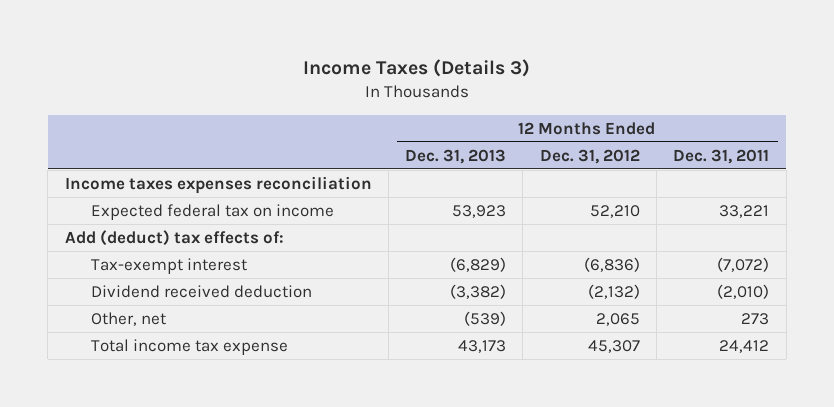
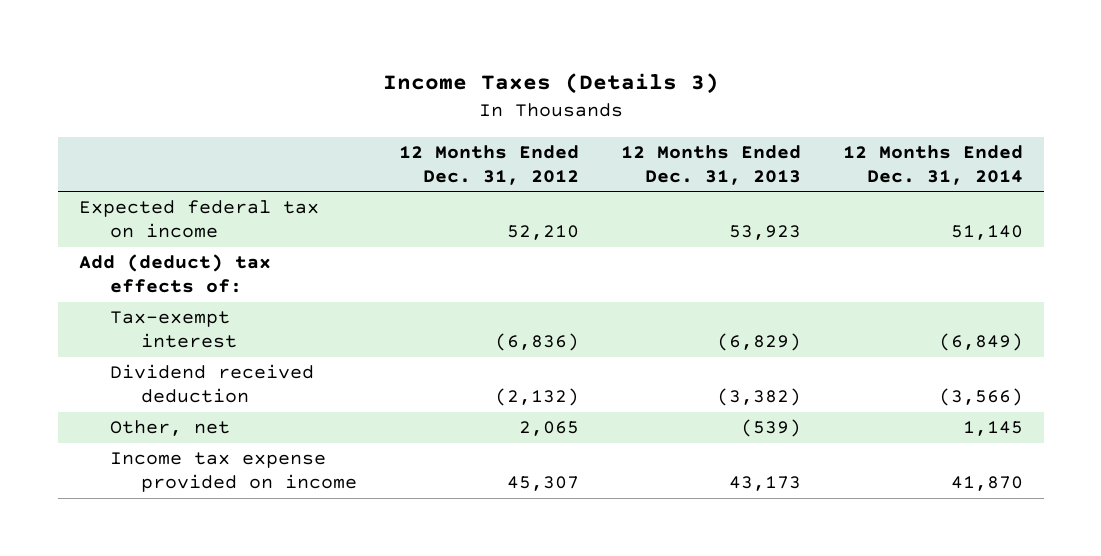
- | 12 Months Ended Dec. 31, 2013 | 12 Months Ended Dec. 31, 2012 | 12 Months Ended Dec. 31, 2011
+ | 12 Months Ended Dec. 31, 2012 | 12 Months Ended Dec. 31, 2013 | 12 Months Ended Dec. 31, 2014
- Income taxes expenses reconciliation
- Total income tax expense | 43,173 | 45,307 | 24,412
+ Income tax expense provided on income | 45,307 | 43,173 | 41,870

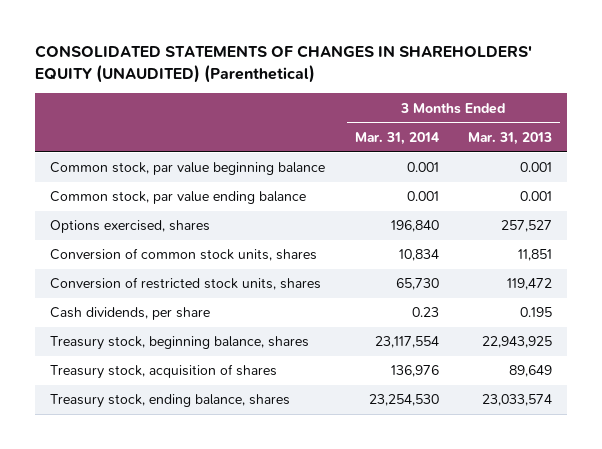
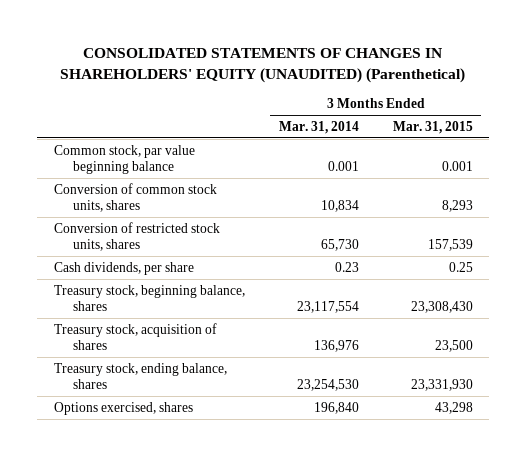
- | 3 Months Ended Mar. 31, 2014 | 3 Months Ended Mar. 31, 2013
+ | 3 Months Ended Mar. 31, 2014 | 3 Months Ended Mar. 31, 2015
- Common stock, par value ending balance | 0.001 | 0.001
moved down: Options exercised, shares | 196,840 | 43,298

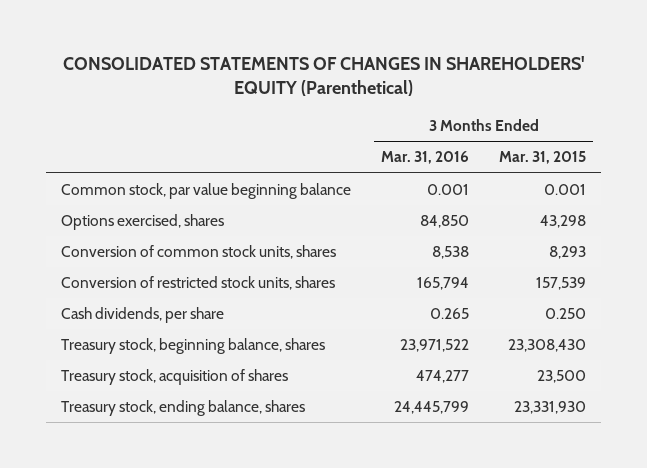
- CONSOLIDATED STATEMENTS OF CHANGES IN SHAREHOLDERS' EQUITY (UNAUDITED) (Parenthetical)
+ CONSOLIDATED STATEMENTS OF CHANGES IN SHAREHOLDERS' EQUITY (Parenthetical)
- | 3 Months Ended Mar. 31, 2014 | 3 Months Ended Mar. 31, 2015
+ | 3 Months Ended Mar. 31, 2016 | 3 Months Ended Mar. 31, 2015
moved up: Options exercised, shares | 84,850 | 43,298
- Cash dividends, per share | 0.23 | 0.25
+ Cash dividends, per share | 0.265 | 0.250

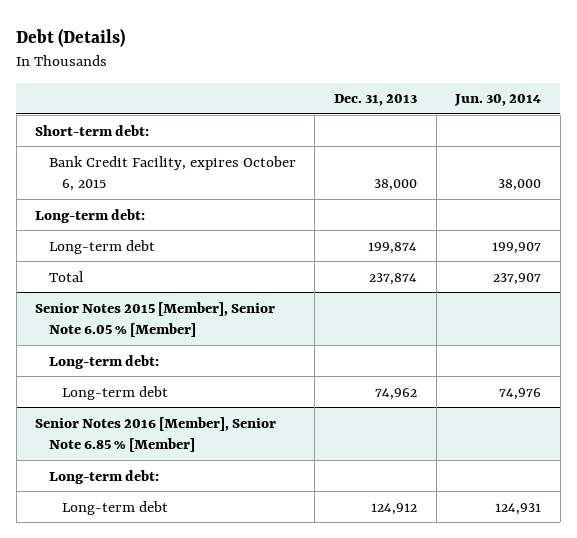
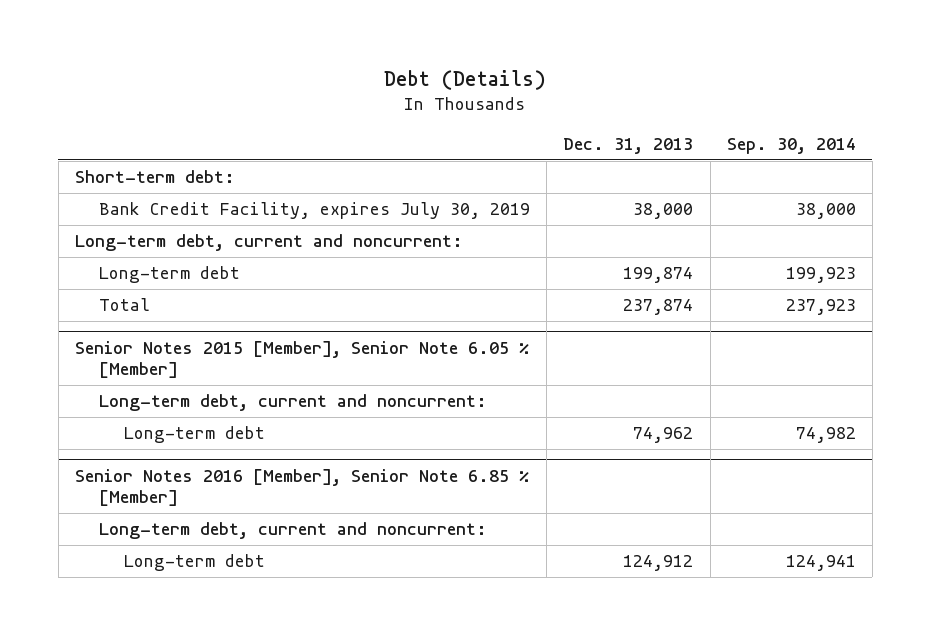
- | Dec. 31, 2013 | Jun. 30, 2014
+ | Dec. 31, 2013 | Sep. 30, 2014
- Bank Credit Facility, expires October 6, 2015 | 38,000 | 38,000
- Long-term debt:
+ Bank Credit Facility, expires July 30, 2019 | 38,000 | 38,000
+ Long-term debt, current and noncurrent:
@ Senior Notes 2015 [Member], Senior Note 6.05 % [Member]
- Long-term debt:
+ Long-term debt, current and noncurrent:
@ Senior Notes 2016 [Member], Senior Note 6.85 % [Member]
- Long-term debt:
+ Long-term debt, current and noncurrent:

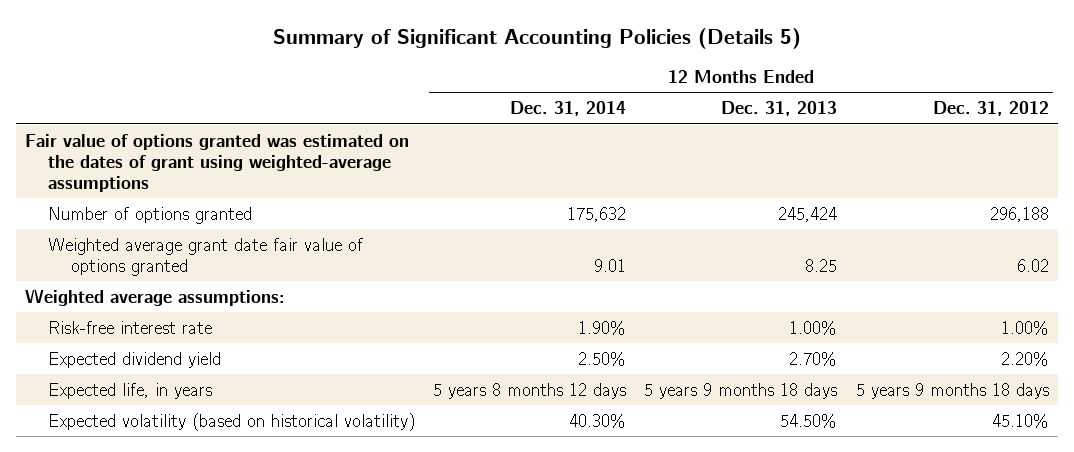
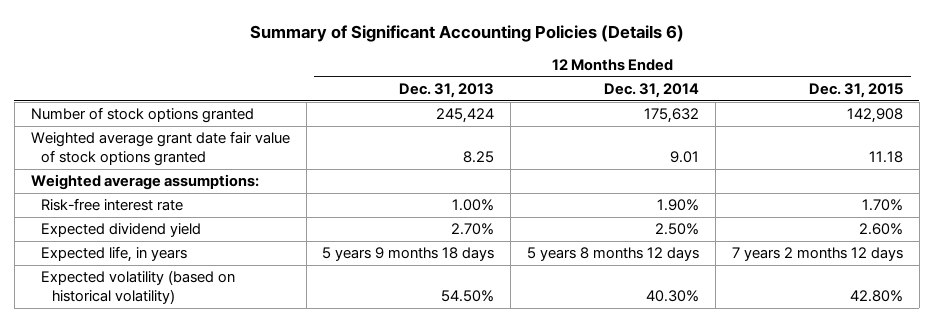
- Summary of Significant Accounting Policies (Details 5)
+ Summary of Significant Accounting Policies (Details 6)
- | 12 Months Ended Dec. 31, 2014 | 12 Months Ended Dec. 31, 2013 | 12 Months Ended Dec. 31, 2012
+ | 12 Months Ended Dec. 31, 2013 | 12 Months Ended Dec. 31, 2014 | 12 Months Ended Dec. 31, 2015
- Fair value of options granted was estimated on the dates of grant using weighted-average assumptions
- Number of options granted | 175,632 | 245,424 | 296,188
- Weighted average grant date fair value of options granted | 9.01 | 8.25 | 6.02
+ Number of stock options granted | 245,424 | 175,632 | 142,908
+ Weighted average grant date fair value of stock options granted | 8.25 | 9.01 | 11.18

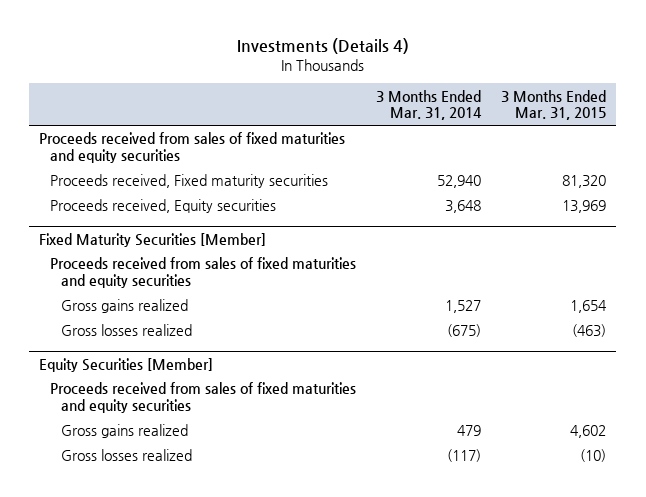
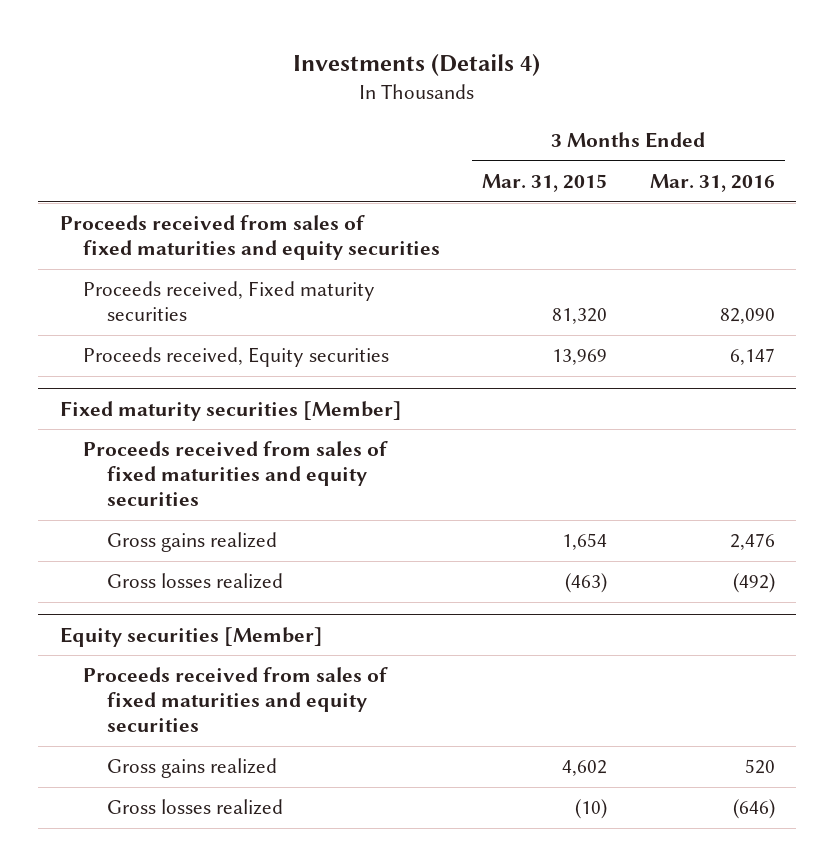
- | 3 Months Ended Mar. 31, 2014 | 3 Months Ended Mar. 31, 2015
+ | 3 Months Ended Mar. 31, 2015 | 3 Months Ended Mar. 31, 2016
- Fixed Maturity Securities [Member]
+ Fixed maturity securities [Member]
- Equity Securities [Member]
+ Equity securities [Member]

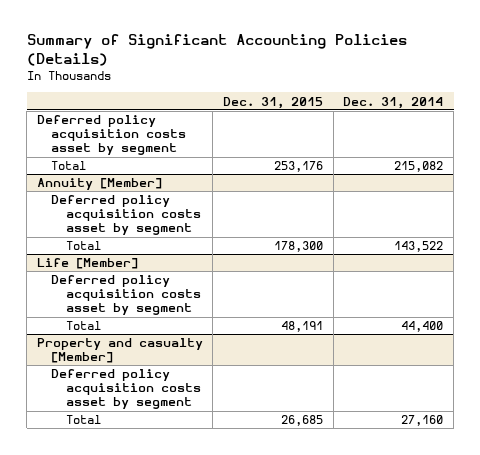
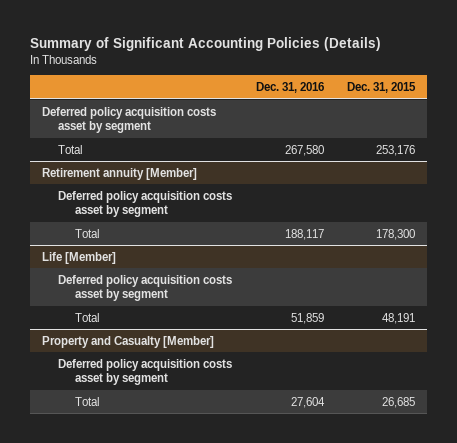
- | Dec. 31, 2015 | Dec. 31, 2014
+ | Dec. 31, 2016 | Dec. 31, 2015
- Annuity [Member]
+ Retirement annuity [Member]
- Property and casualty [Member]
+ Property and Casualty [Member]

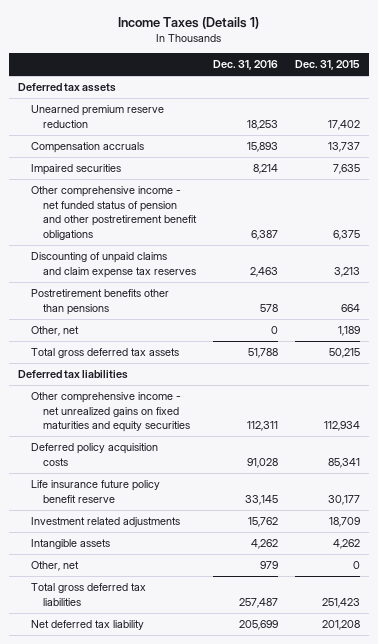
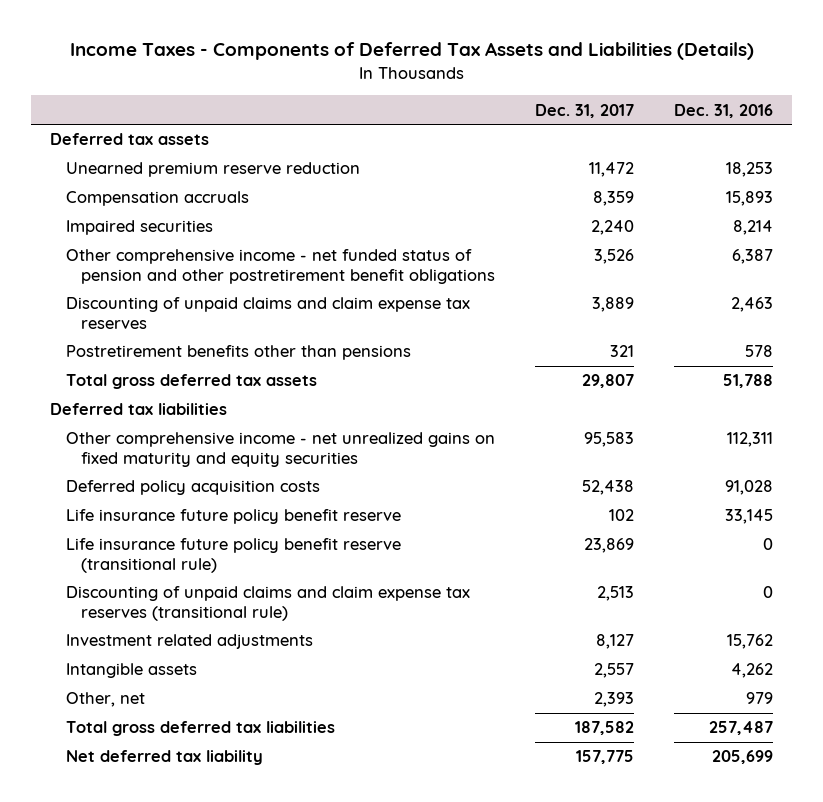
- Income Taxes (Details 1)
+ Income Taxes - Components of Deferred Tax Assets and Liabilities (Details)
- | Dec. 31, 2016 | Dec. 31, 2015
+ | Dec. 31, 2017 | Dec. 31, 2016
- Other, net | 0 | 1,189
- Other comprehensive income - net unrealized gains on fixed maturities and equity securities | 112,311 | 112,934
+ Other comprehensive income - net unrealized gains on fixed maturity and equity securities | 95,583 | 112,311
+ Life insurance future policy benefit reserve (transitional rule) | 23,869 | 0
+ Discounting of unpaid claims and claim expense tax reserves (transitional rule) | 2,513 | 0

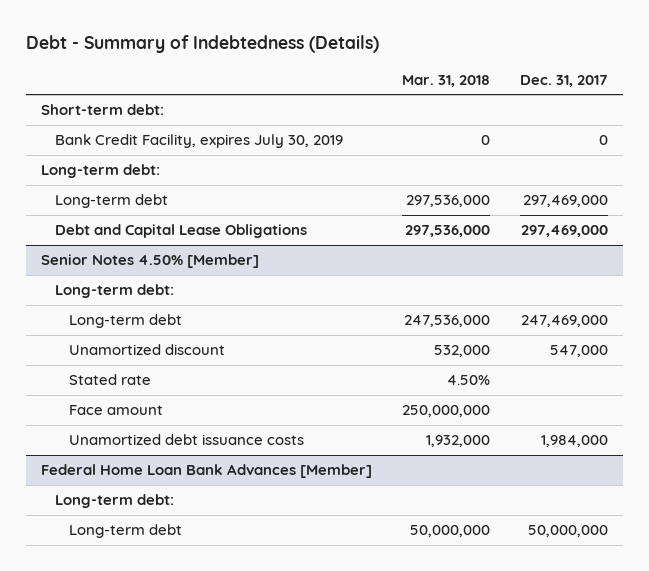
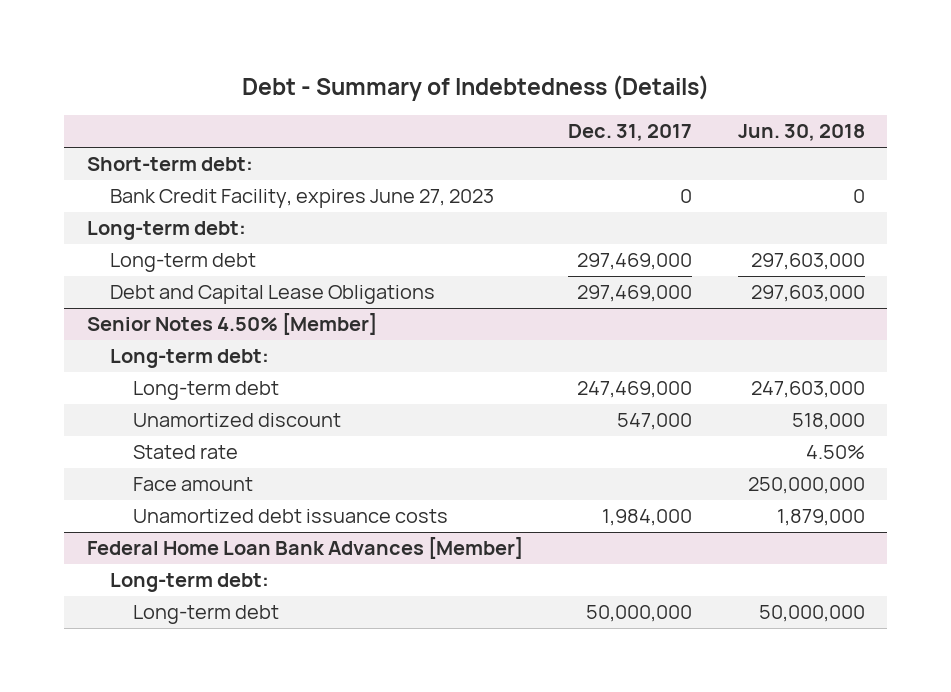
- | Mar. 31, 2018 | Dec. 31, 2017
+ | Dec. 31, 2017 | Jun. 30, 2018
- Bank Credit Facility, expires July 30, 2019 | 0 | 0
+ Bank Credit Facility, expires June 27, 2023 | 0 | 0

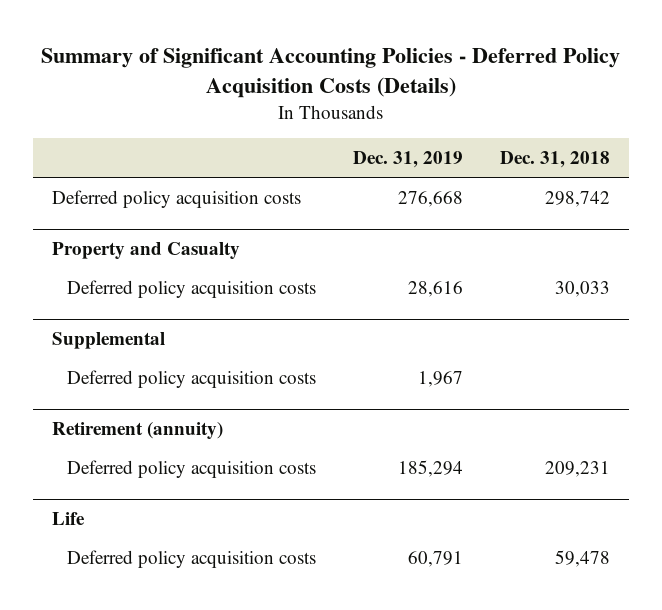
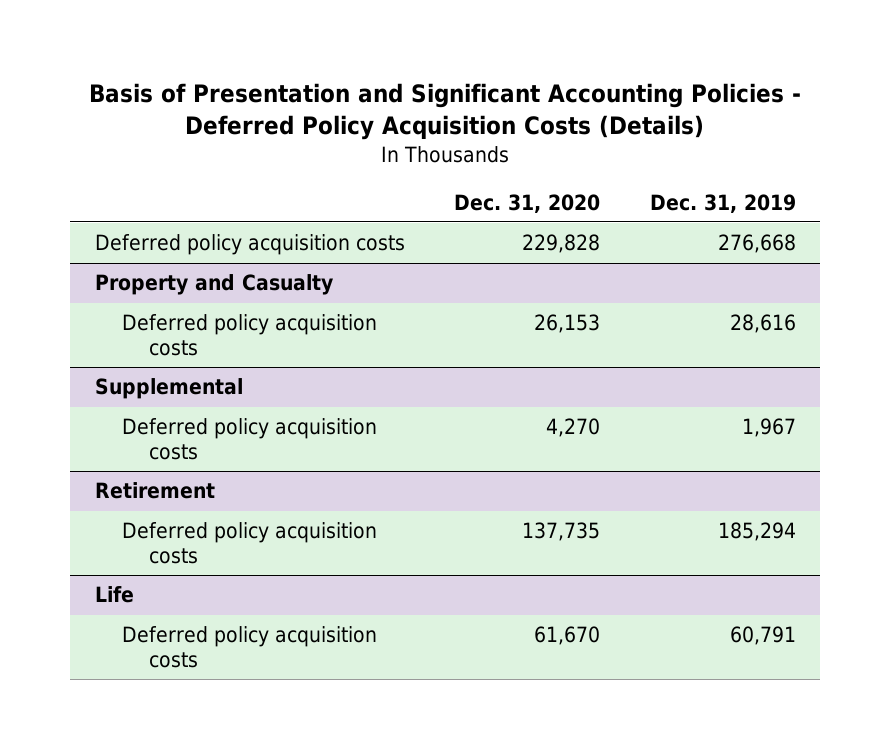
- Summary of Significant Accounting Policies - Deferred Policy Acquisition Costs (Details)
+ Basis of Presentation and Significant Accounting Policies - Deferred Policy Acquisition Costs (Details)
- | Dec. 31, 2019 | Dec. 31, 2018
+ | Dec. 31, 2020 | Dec. 31, 2019
- Retirement (annuity)
+ Retirement

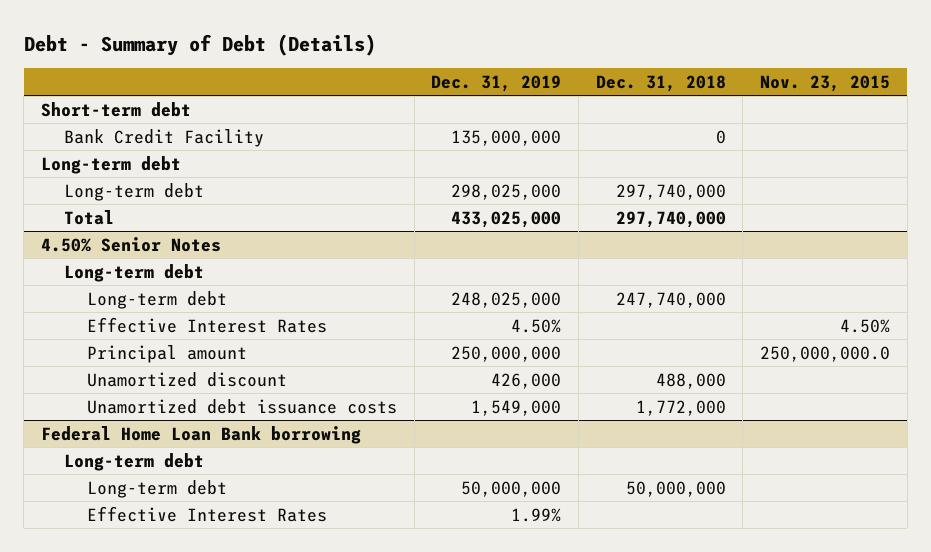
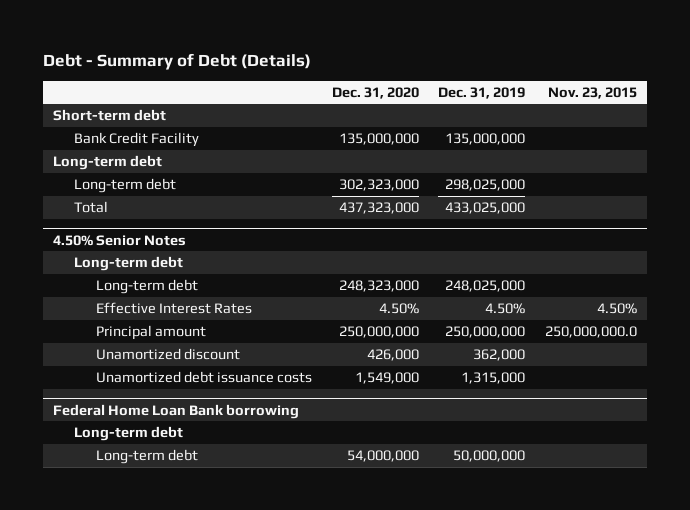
- | Dec. 31, 2019 | Dec. 31, 2018 | Nov. 23, 2015
+ | Dec. 31, 2020 | Dec. 31, 2019 | Nov. 23, 2015
@ 4.50% Senior Notes
- Unamortized discount | 426,000 | 488,000 |
- Unamortized debt issuance costs | 1,549,000 | 1,772,000 |
+ Unamortized discount | 426,000 | 362,000 |
+ Unamortized debt issuance costs | 1,549,000 | 1,315,000 |
@ Federal Home Loan Bank borrowing
- Effective Interest Rates | 1.99% | |

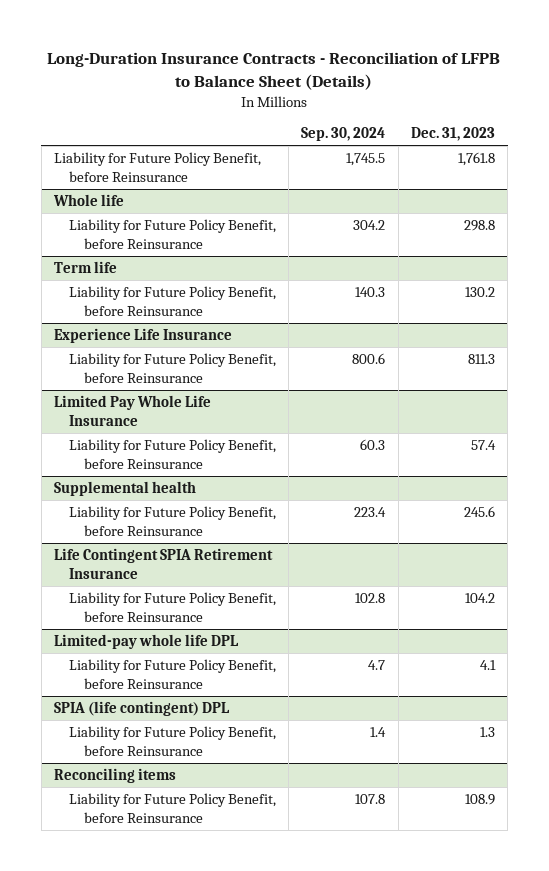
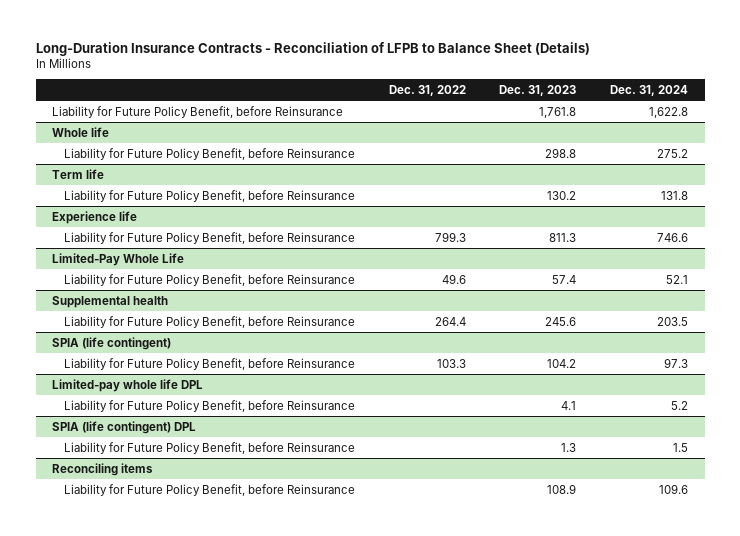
- | Sep. 30, 2024 | Dec. 31, 2023
+ | Dec. 31, 2022 | Dec. 31, 2023 | Dec. 31, 2024
- Experience Life Insurance
+ Experience life
- Limited Pay Whole Life Insurance
+ Limited-Pay Whole Life
- Life Contingent SPIA Retirement Insurance
+ SPIA (life contingent)

